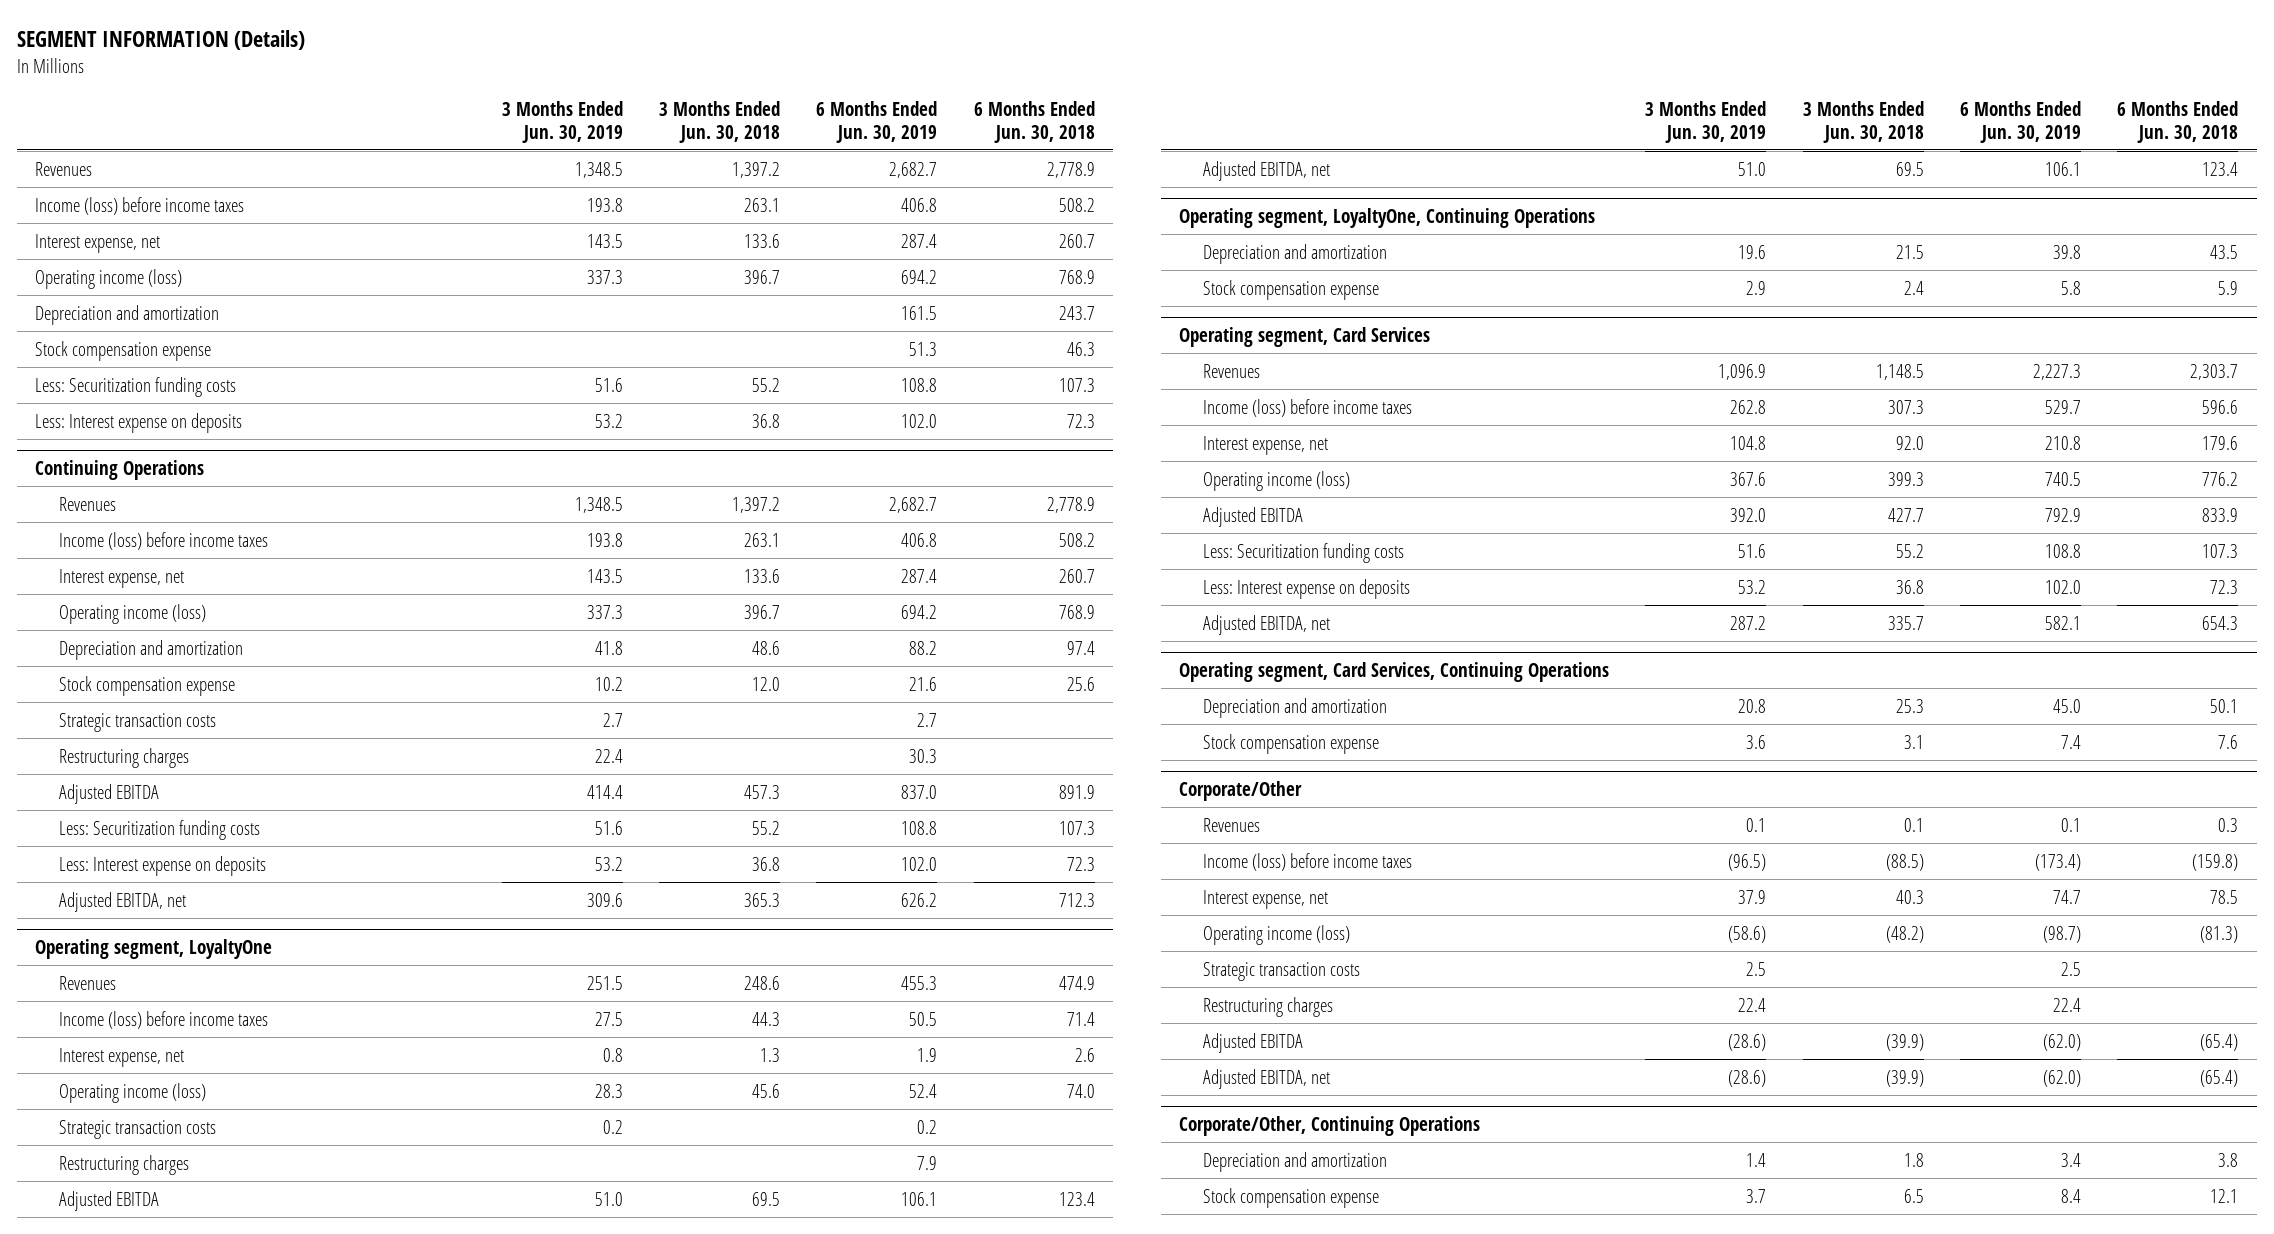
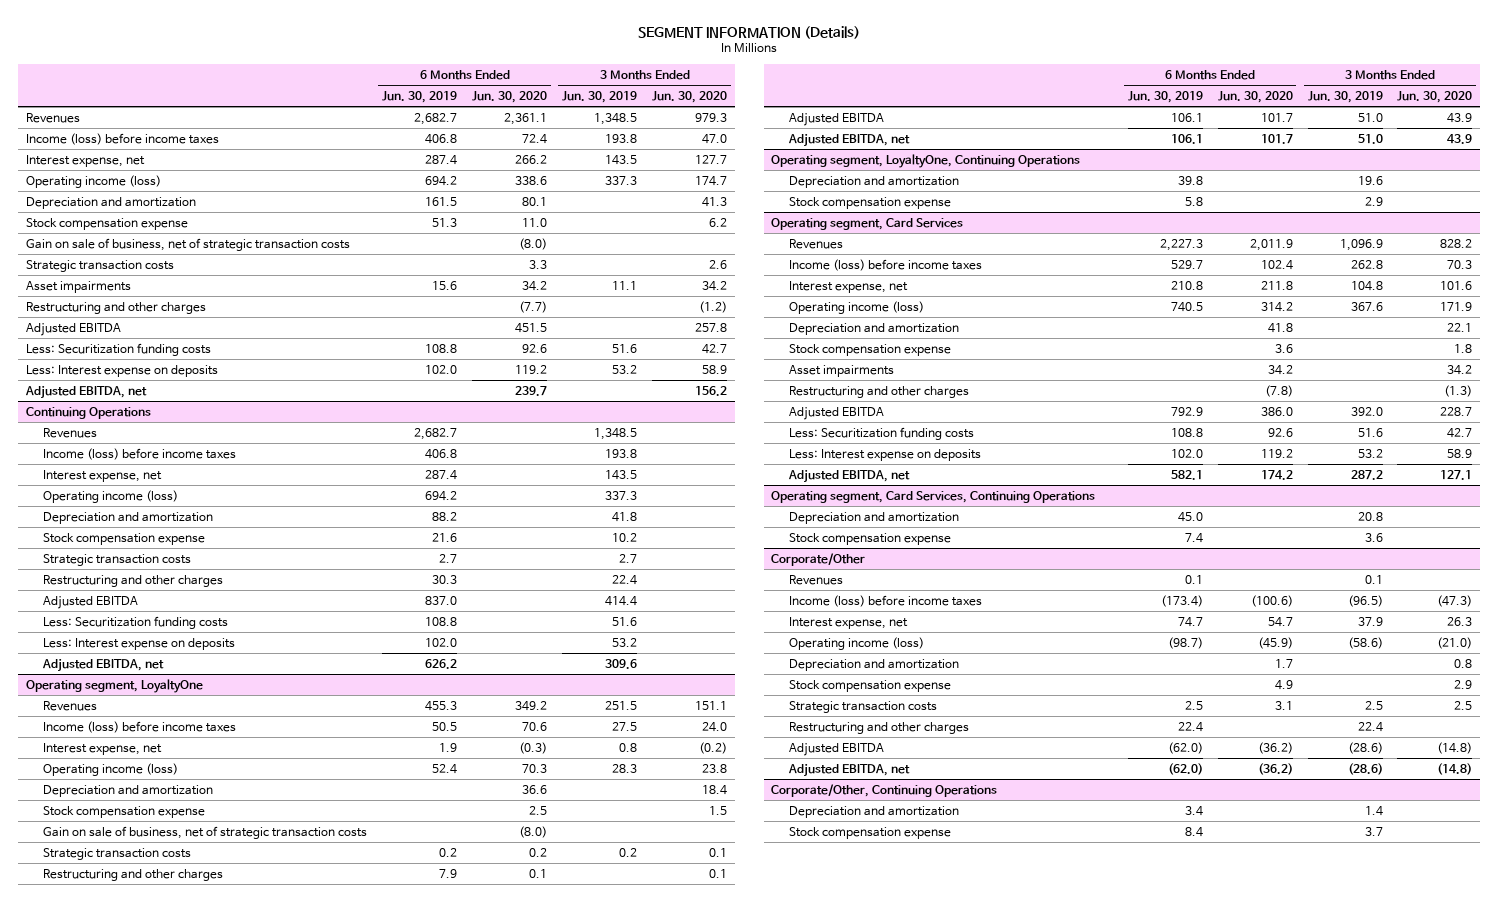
- | 3 Months Ended Jun. 30, 2019 | 3 Months Ended Jun. 30, 2018 | 6 Months Ended Jun. 30, 2019 | 6 Months Ended Jun. 30, 2018
+ | 6 Months Ended Jun. 30, 2019 | 6 Months Ended Jun. 30, 2020 | 3 Months Ended Jun. 30, 2019 | 3 Months Ended Jun. 30, 2020
+ Gain on sale of business, net of strategic transaction costs | | (8.0) | |
+ Strategic transaction costs | | 3.3 | | 2.6
+ Asset impairments | 15.6 | 34.2 | 11.1 | 34.2
+ Restructuring and other charges | | (7.7) | | (1.2)
+ Adjusted EBITDA | | 451.5 | | 257.8
+ Adjusted EBITDA, net | | 239.7 | | 156.2
@ Continuing Operations
- Restructuring charges | 22.4 | | 30.3 |
+ Restructuring and other charges | 30.3 | | 22.4 |
@ Operating segment, LoyaltyOne
+ Depreciation and amortization | | 36.6 | | 18.4
+ Stock compensation expense | | 2.5 | | 1.5
+ Gain on sale of business, net of strategic transaction costs | | (8.0) | |
- Restructuring charges | | | 7.9 |
+ Restructuring and other charges | 7.9 | 0.1 | | 0.1
@ Operating segment, Card Services
+ Depreciation and amortization | | 41.8 | | 22.1
+ Stock compensation expense | | 3.6 | | 1.8
+ Asset impairments | | 34.2 | | 34.2
+ Restructuring and other charges | | (7.8) | | (1.3)
@ Corporate/Other
+ Depreciation and amortization | | 1.7 | | 0.8
+ Stock compensation expense | | 4.9 | | 2.9
- Restructuring charges | 22.4 | | 22.4 |
+ Restructuring and other charges | 22.4 | | 22.4 |

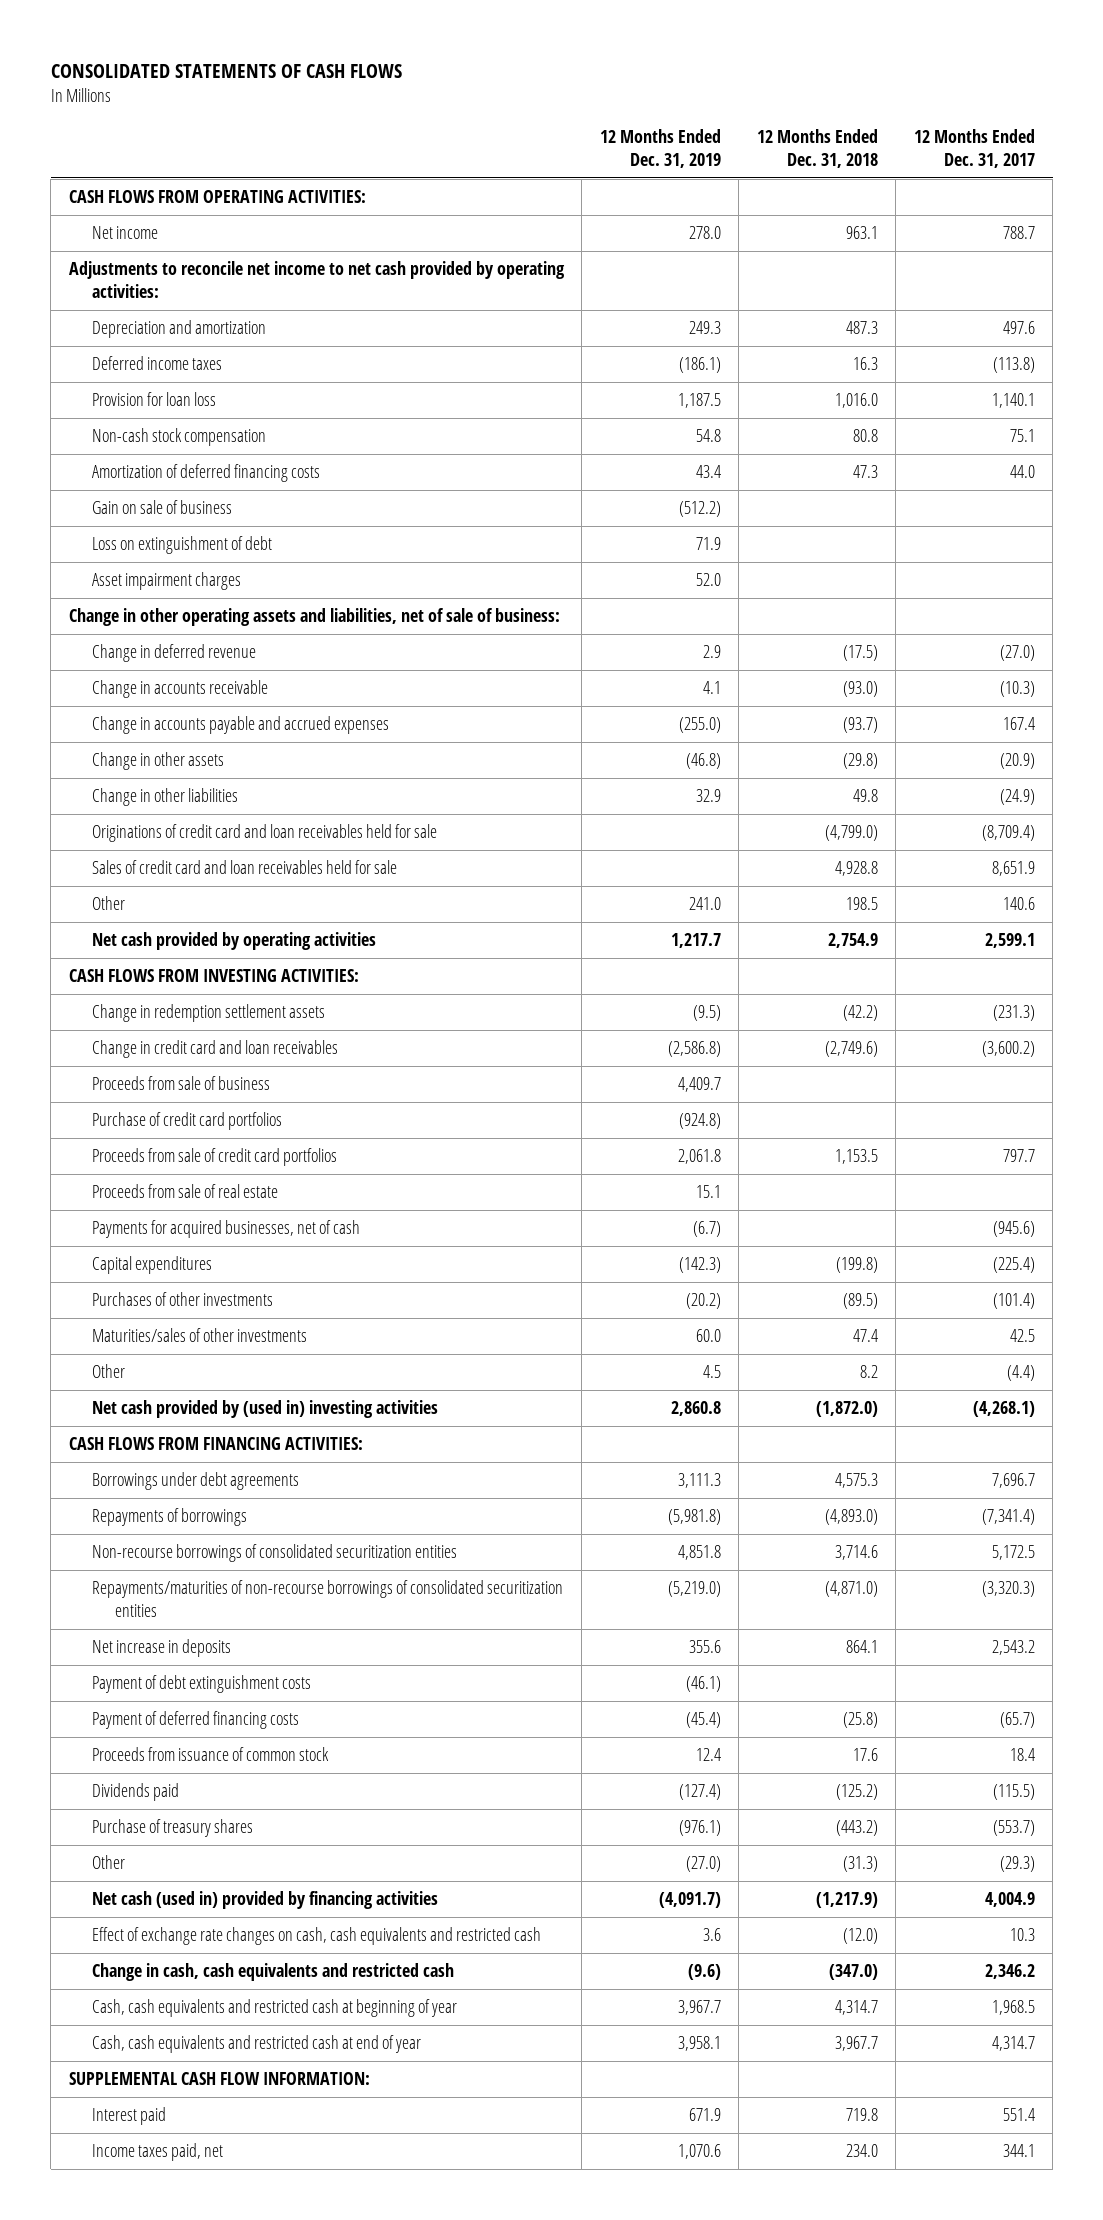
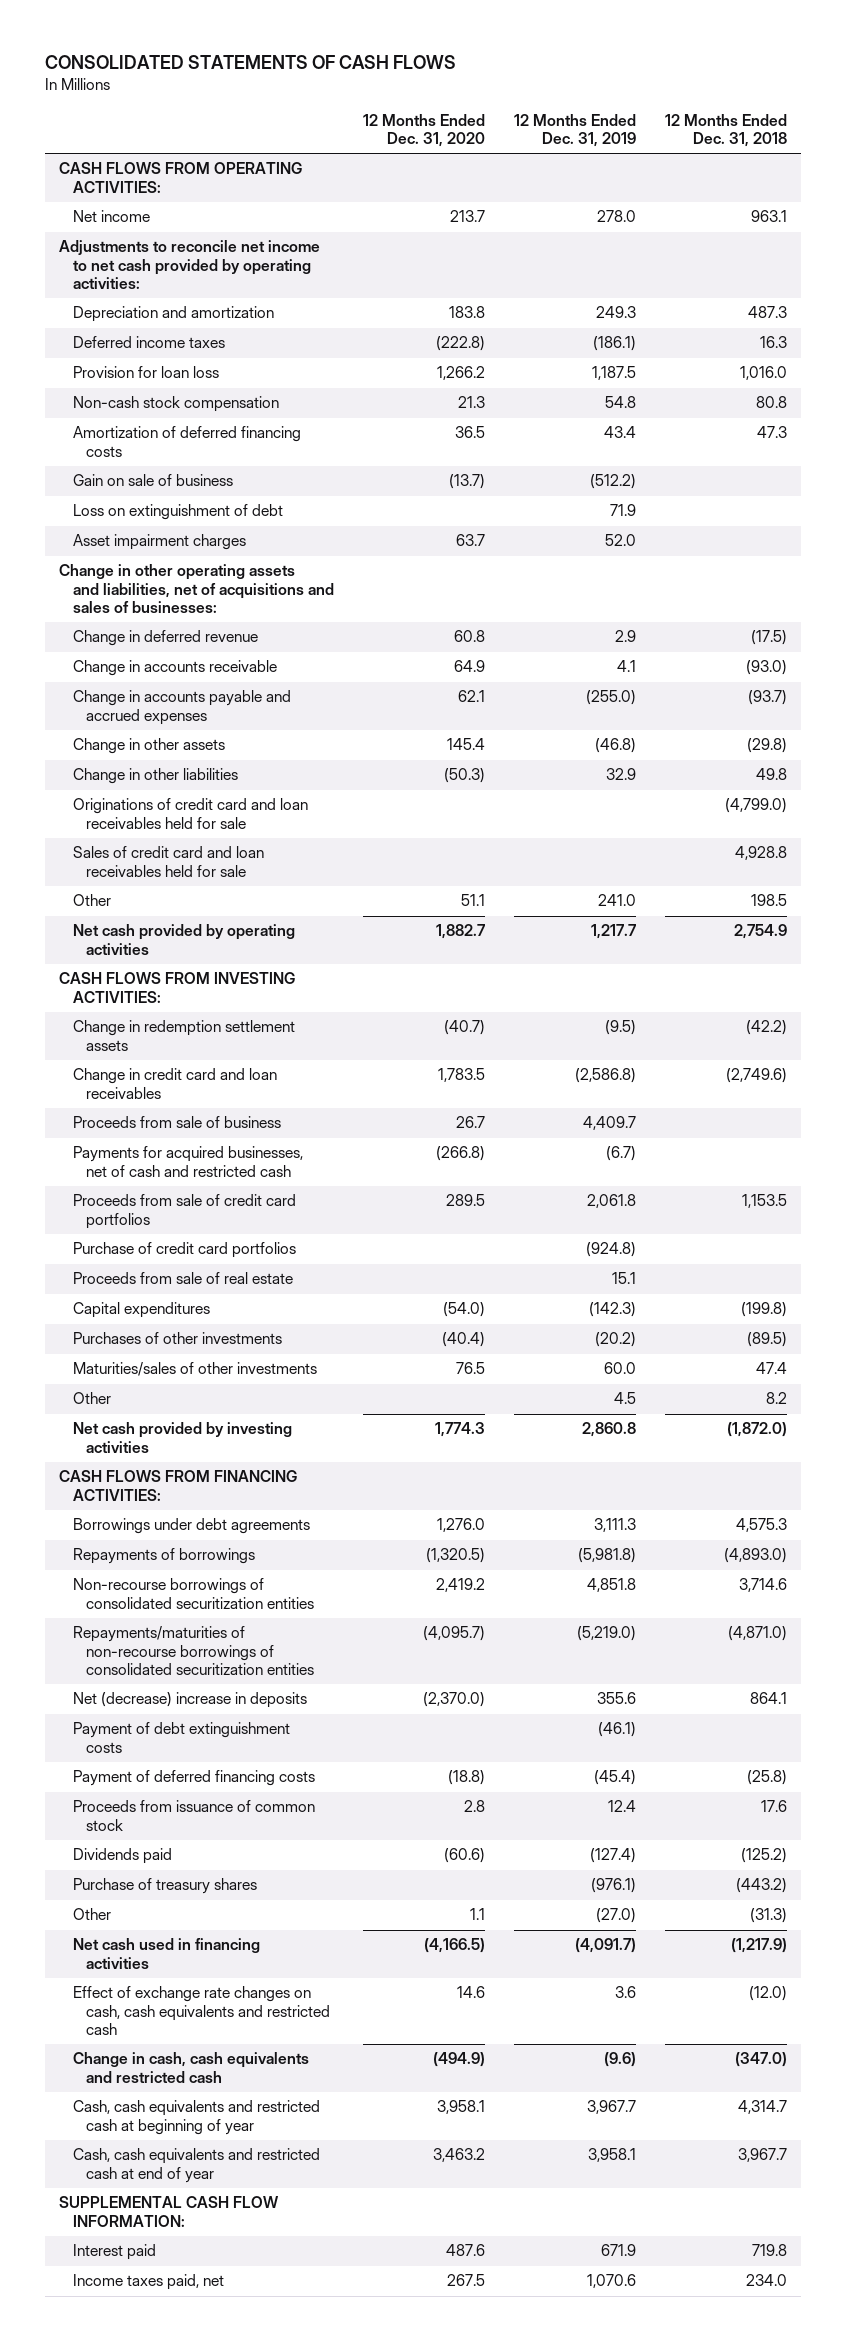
- | 12 Months Ended Dec. 31, 2019 | 12 Months Ended Dec. 31, 2018 | 12 Months Ended Dec. 31, 2017
+ | 12 Months Ended Dec. 31, 2020 | 12 Months Ended Dec. 31, 2019 | 12 Months Ended Dec. 31, 2018
- Change in other operating assets and liabilities, net of sale of business:
+ Change in other operating assets and liabilities, net of acquisitions and sales of businesses:
+ Payments for acquired businesses, net of cash and restricted cash | (266.8) | (6.7) |
moved down: Purchase of credit card portfolios | | (924.8) |
- Payments for acquired businesses, net of cash | (6.7) | | (945.6)
- Net cash provided by (used in) investing activities | 2,860.8 | (1,872.0) | (4,268.1)
+ Net cash provided by investing activities | 1,774.3 | 2,860.8 | (1,872.0)
- Net increase in deposits | 355.6 | 864.1 | 2,543.2
+ Net (decrease) increase in deposits | (2,370.0) | 355.6 | 864.1
- Net cash (used in) provided by financing activities | (4,091.7) | (1,217.9) | 4,004.9
+ Net cash used in financing activities | (4,166.5) | (4,091.7) | (1,217.9)

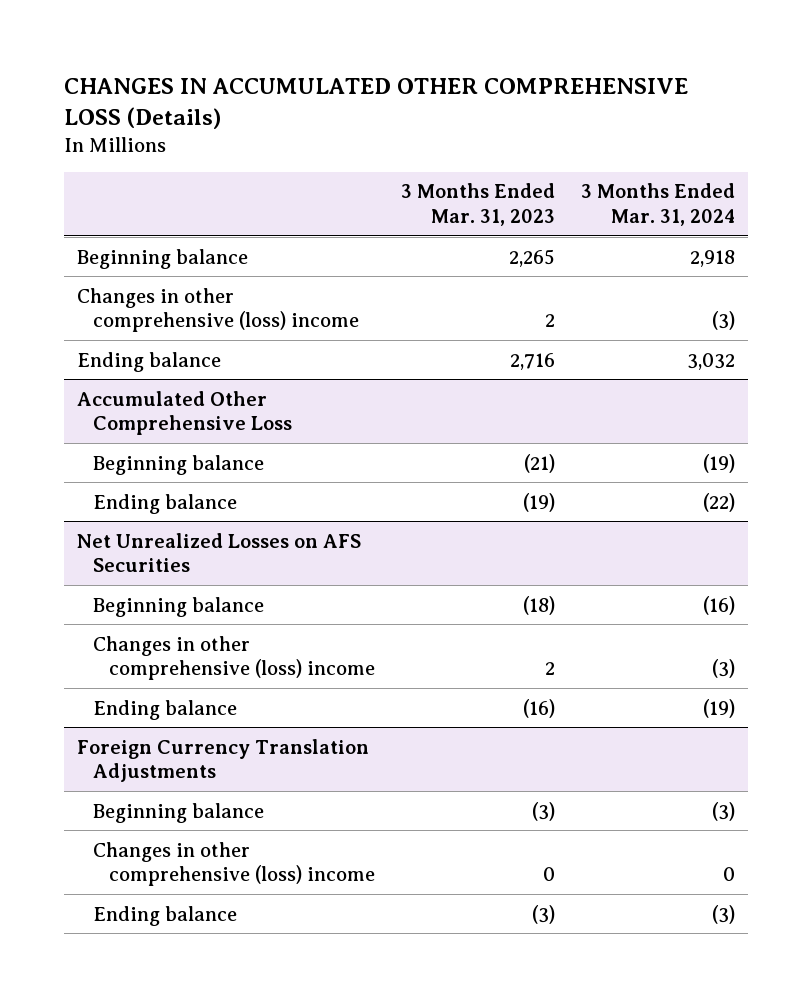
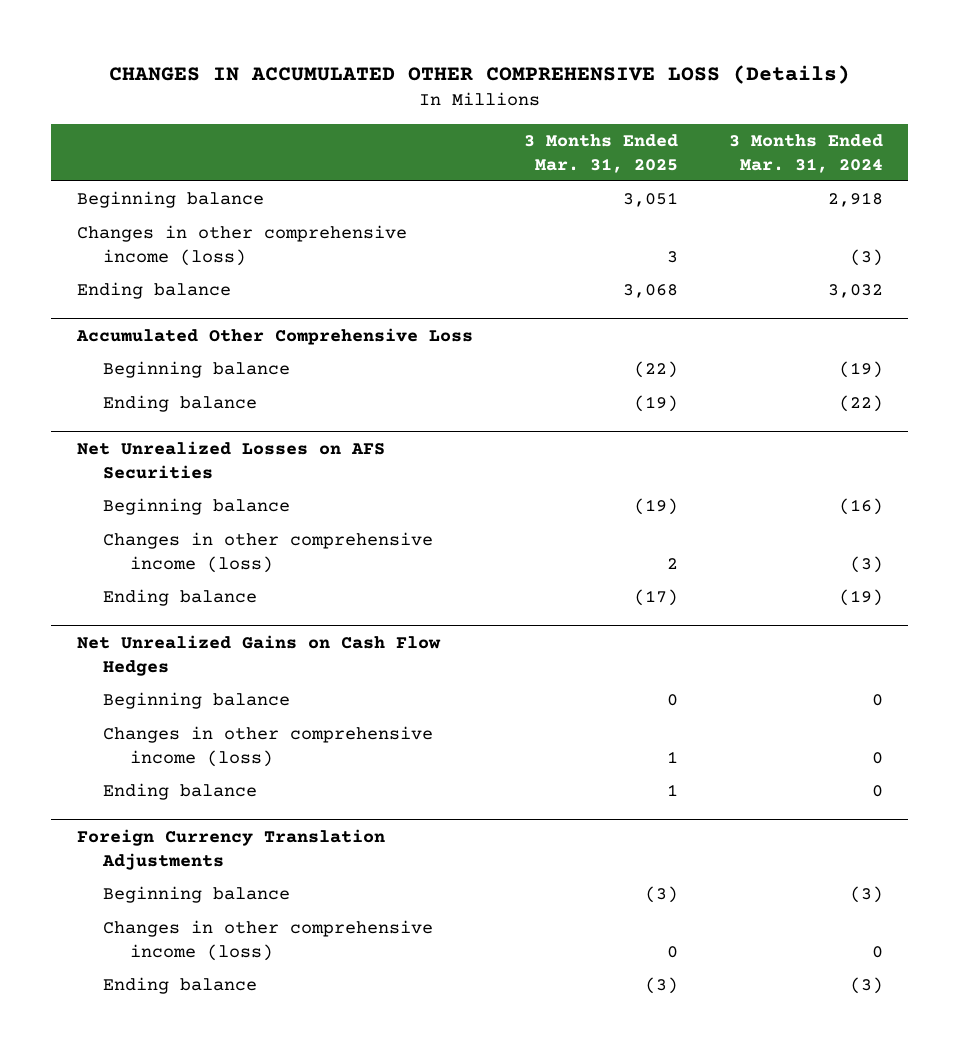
- | 3 Months Ended Mar. 31, 2023 | 3 Months Ended Mar. 31, 2024
+ | 3 Months Ended Mar. 31, 2025 | 3 Months Ended Mar. 31, 2024
- Changes in other comprehensive (loss) income | 2 | (3)
+ Changes in other comprehensive income (loss) | 3 | (3)
@ Net Unrealized Losses on AFS Securities
- Changes in other comprehensive (loss) income | 2 | (3)
+ Changes in other comprehensive income (loss) | 2 | (3)
+ Net Unrealized Gains on Cash Flow Hedges
+ Beginning balance | 0 | 0
+ Changes in other comprehensive income (loss) | 1 | 0
+ Ending balance | 1 | 0
@ Foreign Currency Translation Adjustments
- Changes in other comprehensive (loss) income | 0 | 0
+ Changes in other comprehensive income (loss) | 0 | 0

